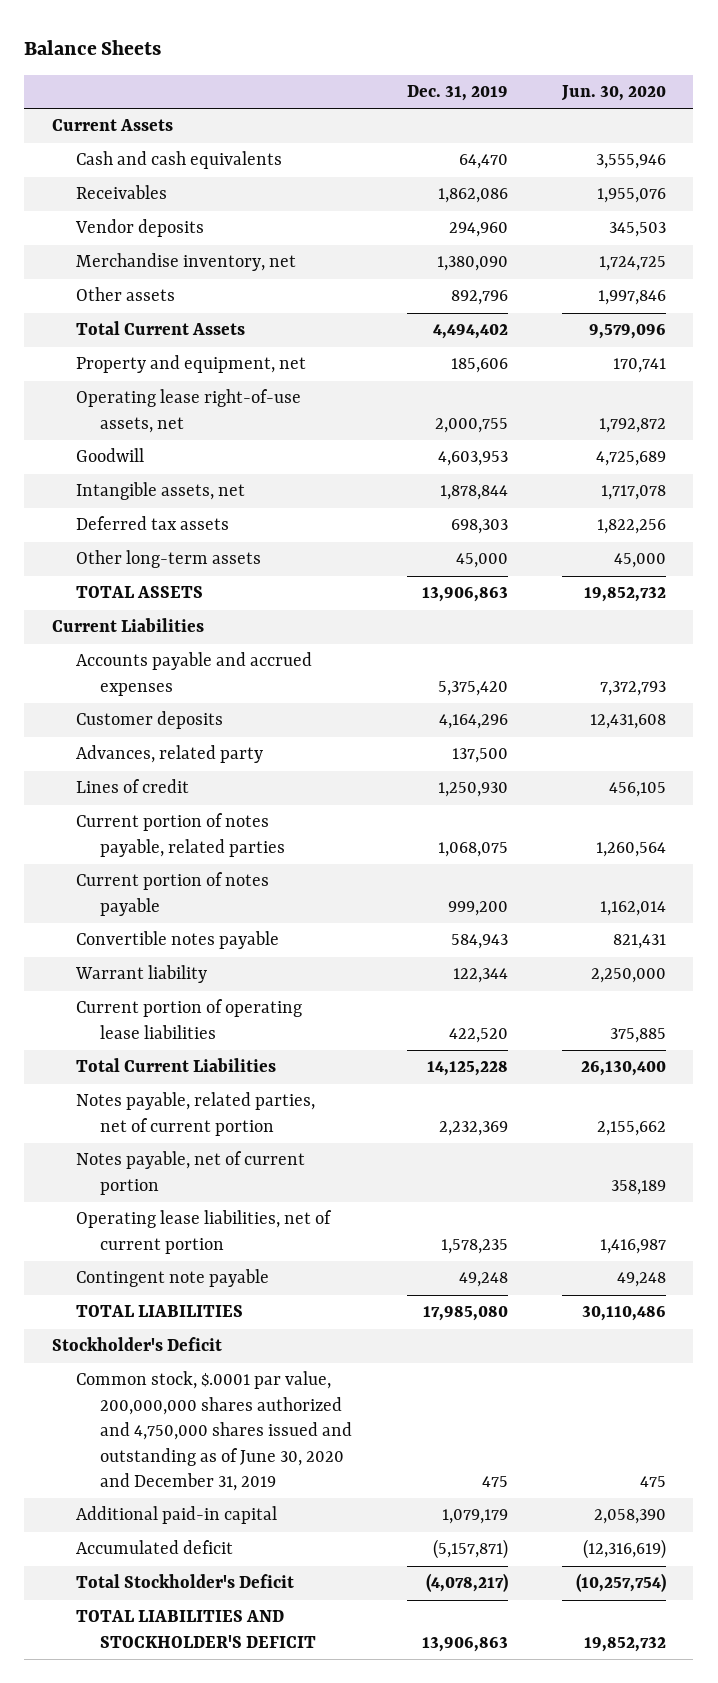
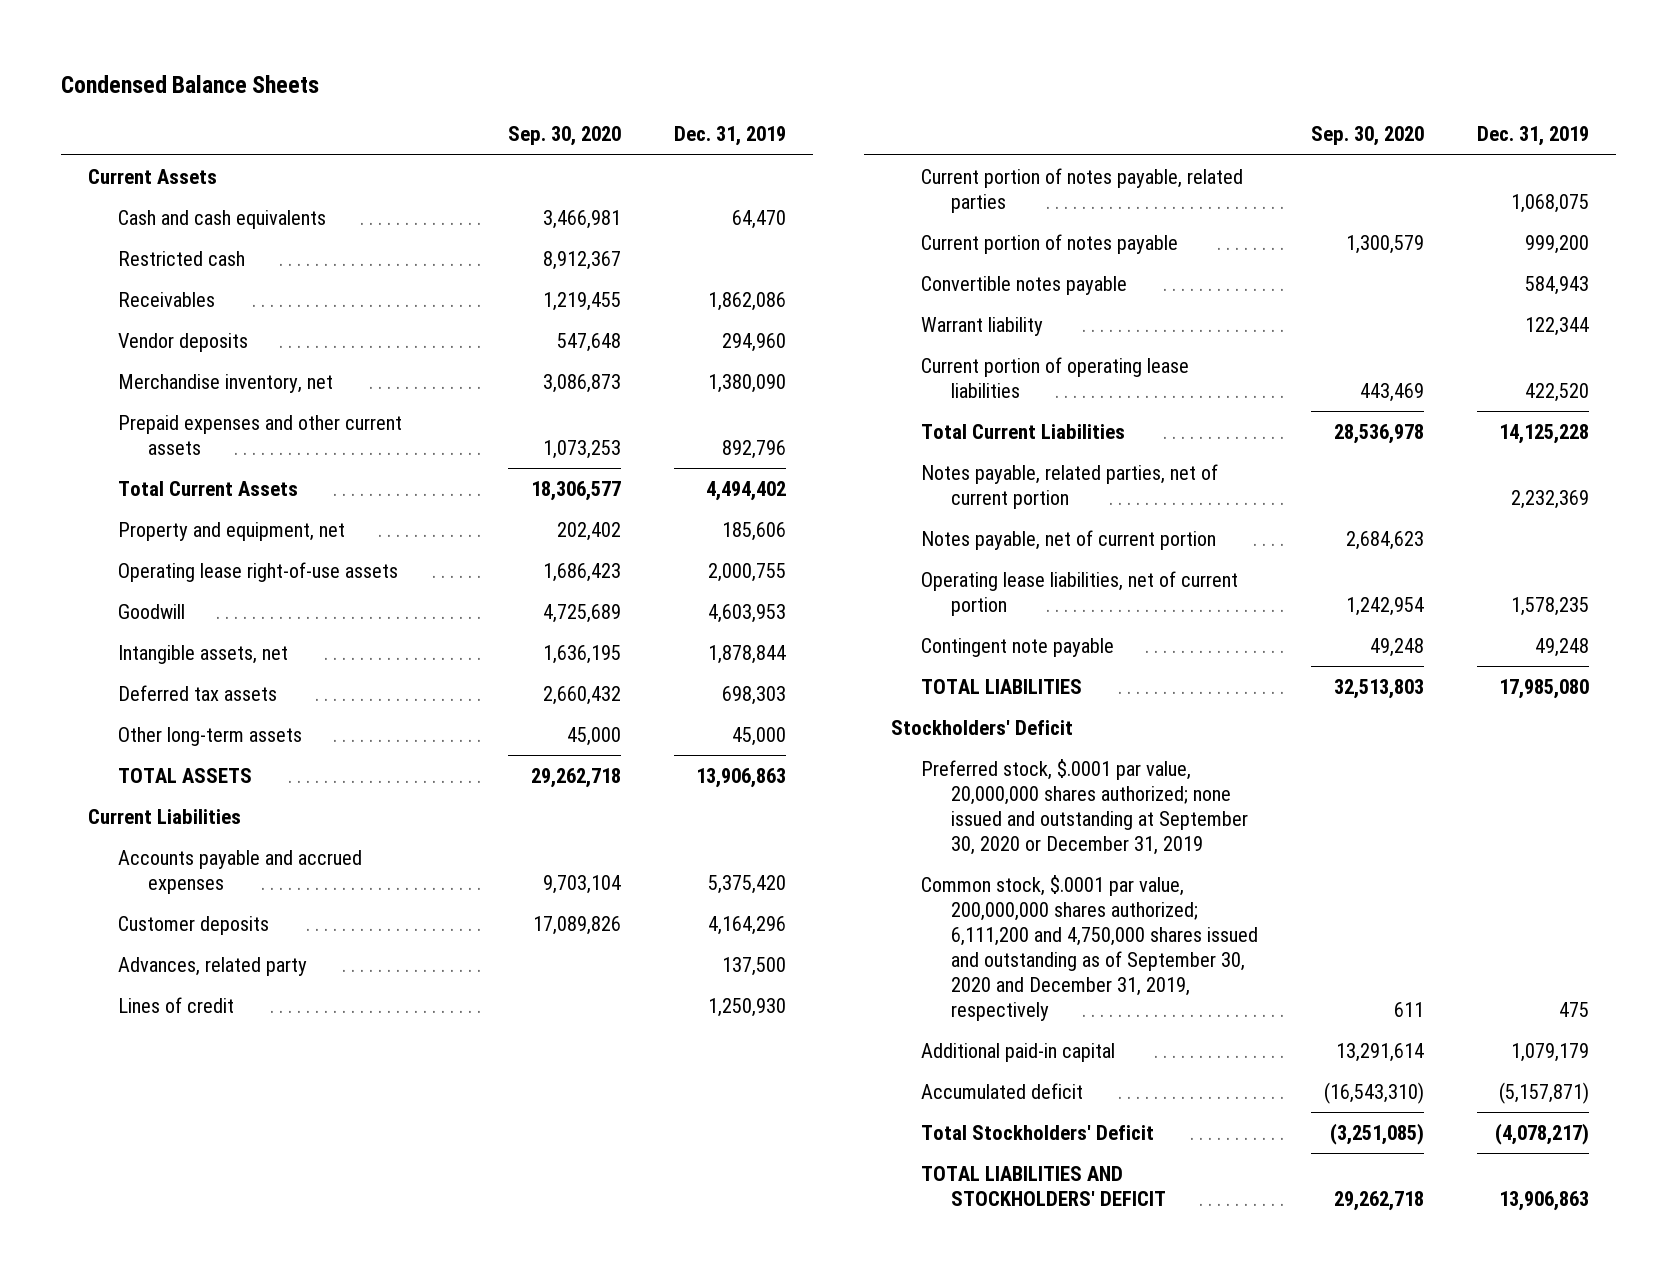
- Balance Sheets
+ Condensed Balance Sheets
- | Dec. 31, 2019 | Jun. 30, 2020
+ | Sep. 30, 2020 | Dec. 31, 2019
+ Restricted cash | 8,912,367 |
- Other assets | 892,796 | 1,997,846
+ Prepaid expenses and other current assets | 1,073,253 | 892,796
- Operating lease right-of-use assets, net | 2,000,755 | 1,792,872
+ Operating lease right-of-use assets | 1,686,423 | 2,000,755
- Stockholder's Deficit
- Common stock, $.0001 par value, 200,000,000 shares authorized and 4,750,000 shares issued and outstanding as of June 30, 2020 and December 31, 2019 | 475 | 475
+ Stockholders' Deficit
+ Preferred stock, $.0001 par value, 20,000,000 shares authorized; none issued and outstanding at September 30, 2020 or December 31, 2019
+ Common stock, $.0001 par value, 200,000,000 shares authorized; 6,111,200 and 4,750,000 shares issued and outstanding as of September 30, 2020 and December 31, 2019, respectively | 611 | 475
- Total Stockholder's Deficit | (4,078,217) | (10,257,754)
- TOTAL LIABILITIES AND STOCKHOLDER'S DEFICIT | 13,906,863 | 19,852,732
+ Total Stockholders' Deficit | (3,251,085) | (4,078,217)
+ TOTAL LIABILITIES AND STOCKHOLDERS' DEFICIT | 29,262,718 | 13,906,863

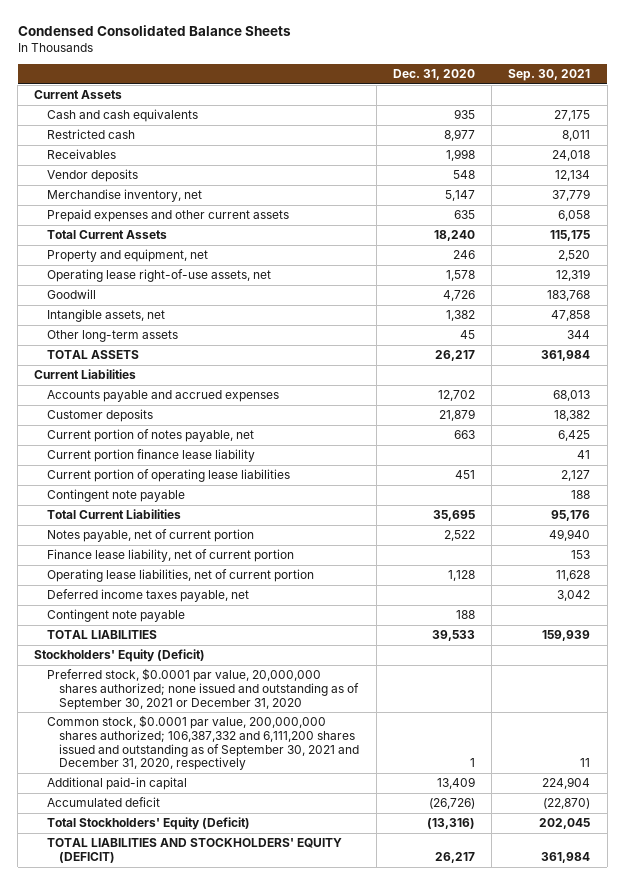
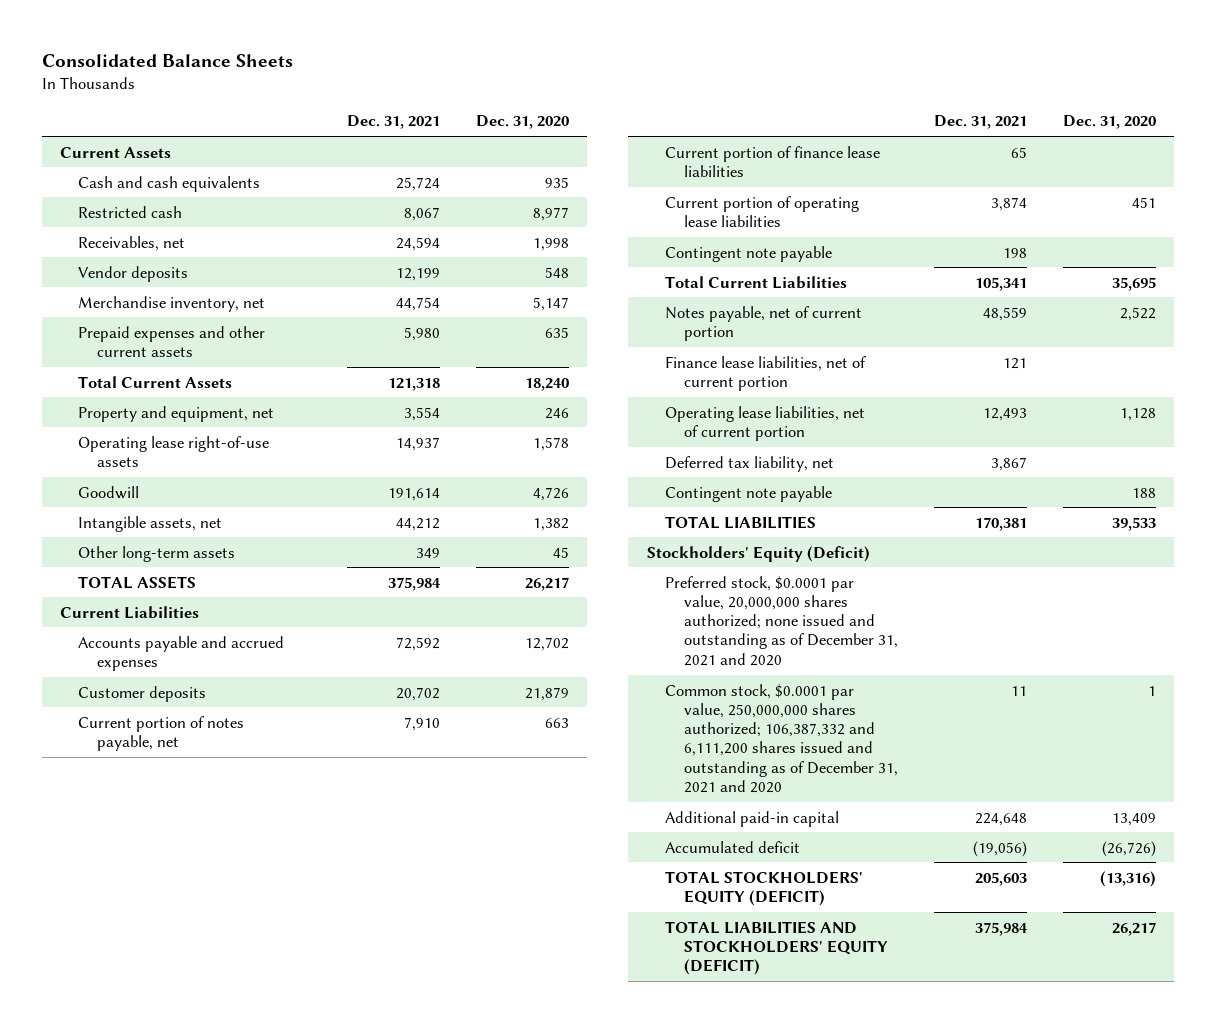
- Condensed Consolidated Balance Sheets
+ Consolidated Balance Sheets
- | Dec. 31, 2020 | Sep. 30, 2021
+ | Dec. 31, 2021 | Dec. 31, 2020
- Receivables | 1,998 | 24,018
+ Receivables, net | 24,594 | 1,998
- Operating lease right-of-use assets, net | 1,578 | 12,319
+ Operating lease right-of-use assets | 14,937 | 1,578
- Current portion finance lease liability | | 41
+ Current portion of finance lease liabilities | 65 |
- Finance lease liability, net of current portion | | 153
+ Finance lease liabilities, net of current portion | 121 |
- Deferred income taxes payable, net | | 3,042
+ Deferred tax liability, net | 3,867 |
- Preferred stock, $0.0001 par value, 20,000,000 shares authorized; none issued and outstanding as of September 30, 2021 or December 31, 2020
- Common stock, $0.0001 par value, 200,000,000 shares authorized; 106,387,332 and 6,111,200 shares issued and outstanding as of September 30, 2021 and December 31, 2020, respectively | 1 | 11
+ Preferred stock, $0.0001 par value, 20,000,000 shares authorized; none issued and outstanding as of December 31, 2021 and 2020
+ Common stock, $0.0001 par value, 250,000,000 shares authorized; 106,387,332 and 6,111,200 shares issued and outstanding as of December 31, 2021 and 2020 | 11 | 1
- Total Stockholders' Equity (Deficit) | (13,316) | 202,045
+ TOTAL STOCKHOLDERS' EQUITY (DEFICIT) | 205,603 | (13,316)

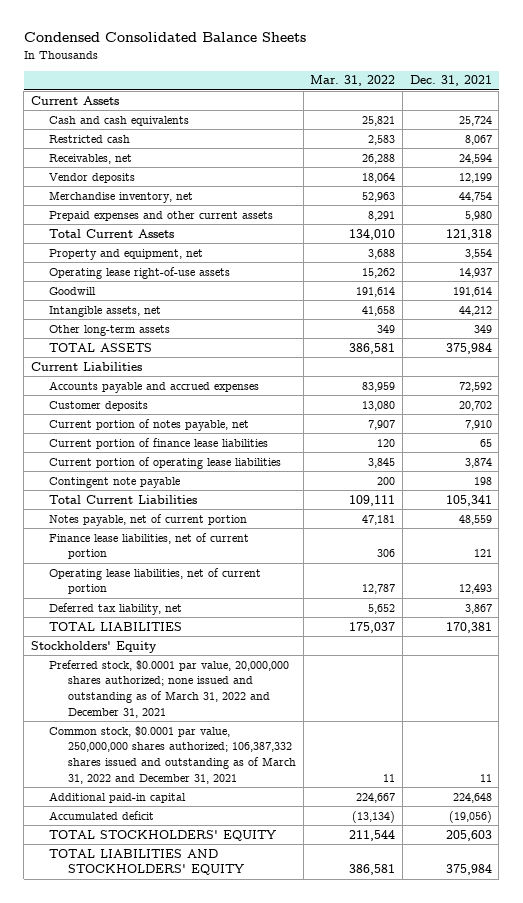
- Consolidated Balance Sheets
+ Condensed Consolidated Balance Sheets
- | Dec. 31, 2021 | Dec. 31, 2020
+ | Mar. 31, 2022 | Dec. 31, 2021
- Contingent note payable | | 188
- Stockholders' Equity (Deficit)
- Preferred stock, $0.0001 par value, 20,000,000 shares authorized; none issued and outstanding as of December 31, 2021 and 2020
- Common stock, $0.0001 par value, 250,000,000 shares authorized; 106,387,332 and 6,111,200 shares issued and outstanding as of December 31, 2021 and 2020 | 11 | 1
+ Stockholders' Equity
+ Preferred stock, $0.0001 par value, 20,000,000 shares authorized; none issued and outstanding as of March 31, 2022 and December 31, 2021
+ Common stock, $0.0001 par value, 250,000,000 shares authorized; 106,387,332 shares issued and outstanding as of March 31, 2022 and December 31, 2021 | 11 | 11
- TOTAL STOCKHOLDERS' EQUITY (DEFICIT) | 205,603 | (13,316)
- TOTAL LIABILITIES AND STOCKHOLDERS' EQUITY (DEFICIT) | 375,984 | 26,217
+ TOTAL STOCKHOLDERS' EQUITY | 211,544 | 205,603
+ TOTAL LIABILITIES AND STOCKHOLDERS' EQUITY | 386,581 | 375,984

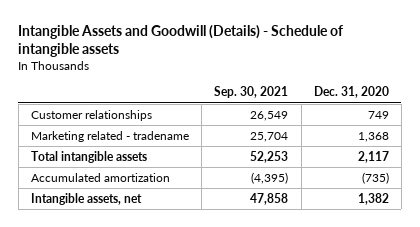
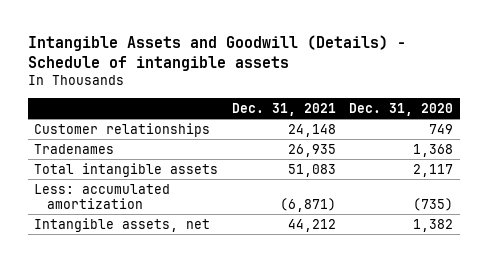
- | Sep. 30, 2021 | Dec. 31, 2020
+ | Dec. 31, 2021 | Dec. 31, 2020
- Marketing related - tradename | 25,704 | 1,368
+ Tradenames | 26,935 | 1,368
- Accumulated amortization | (4,395) | (735)
+ Less: accumulated amortization | (6,871) | (735)

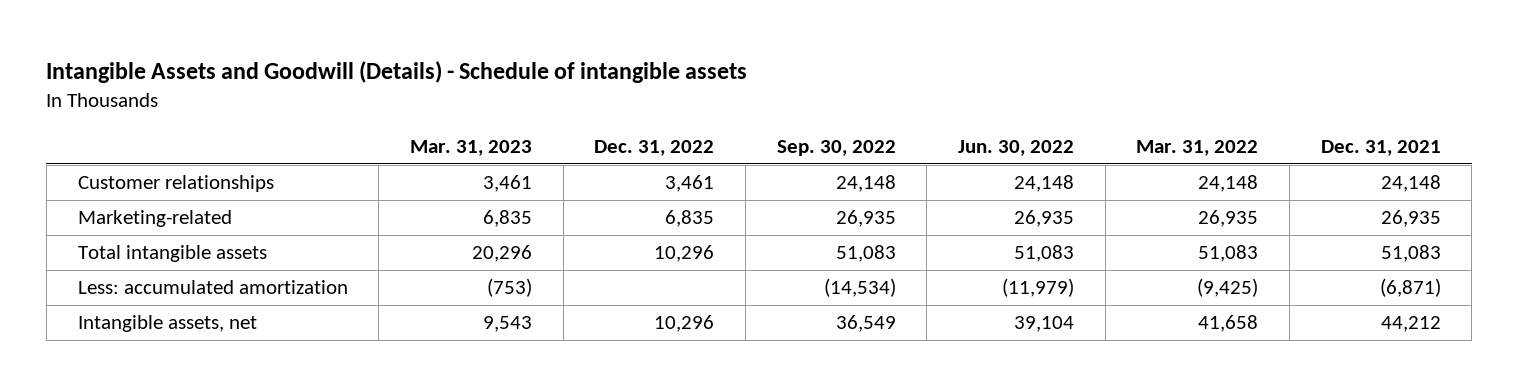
- | Dec. 31, 2021 | Dec. 31, 2020
+ | Mar. 31, 2023 | Dec. 31, 2022 | Sep. 30, 2022 | Jun. 30, 2022 | Mar. 31, 2022 | Dec. 31, 2021
- Tradenames | 26,935 | 1,368
+ Marketing-related | 6,835 | 6,835 | 26,935 | 26,935 | 26,935 | 26,935

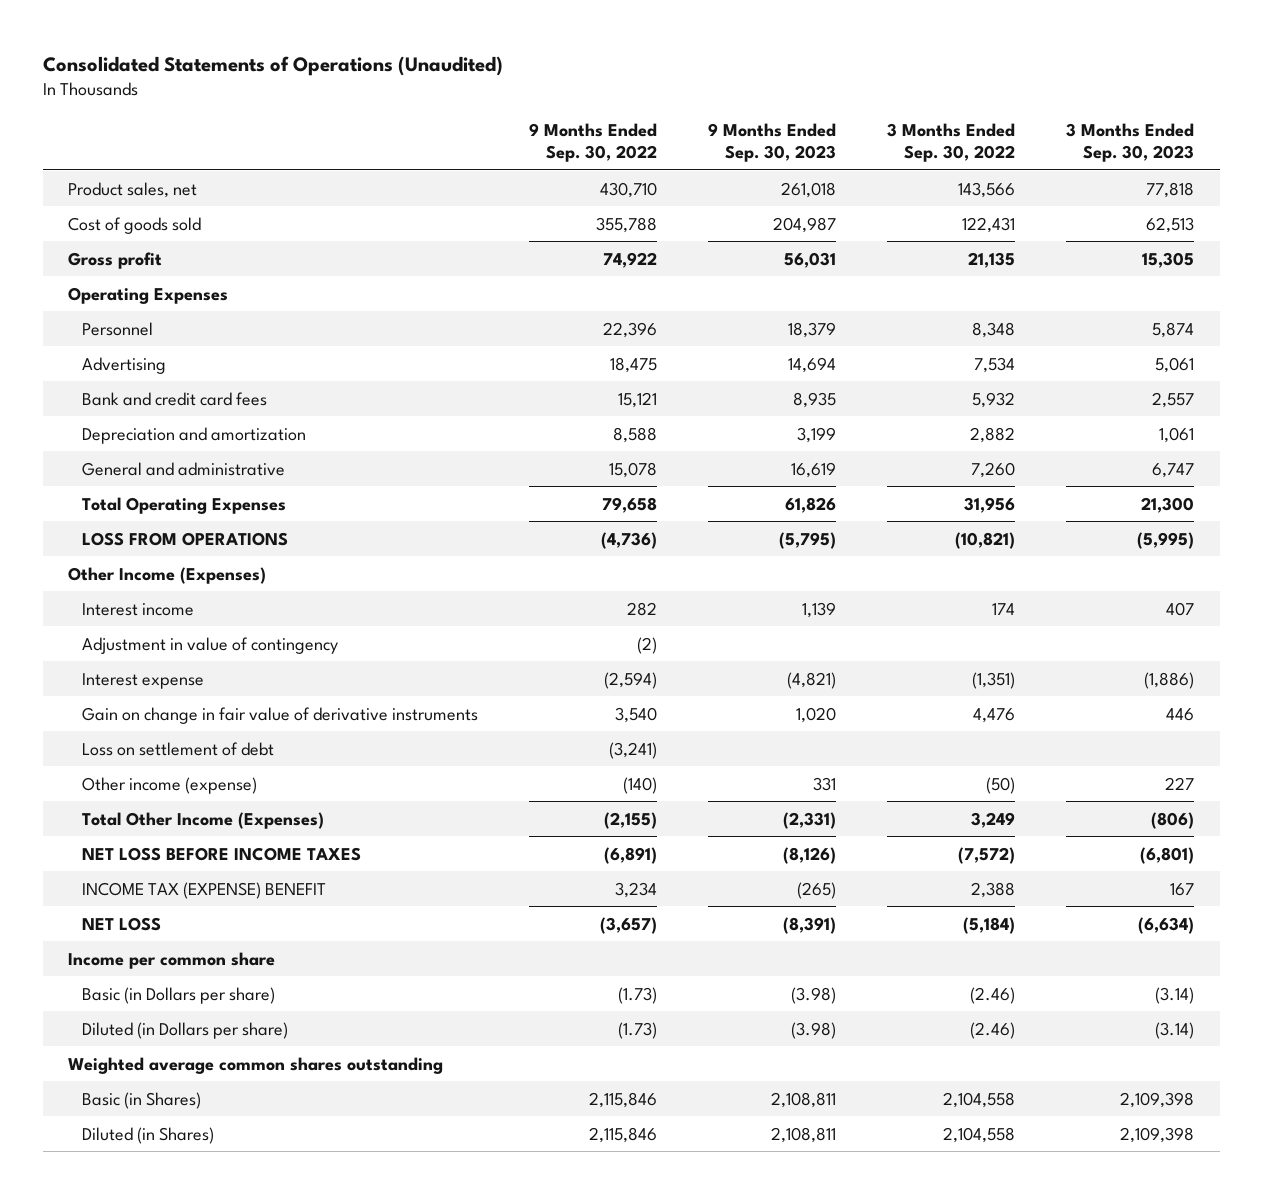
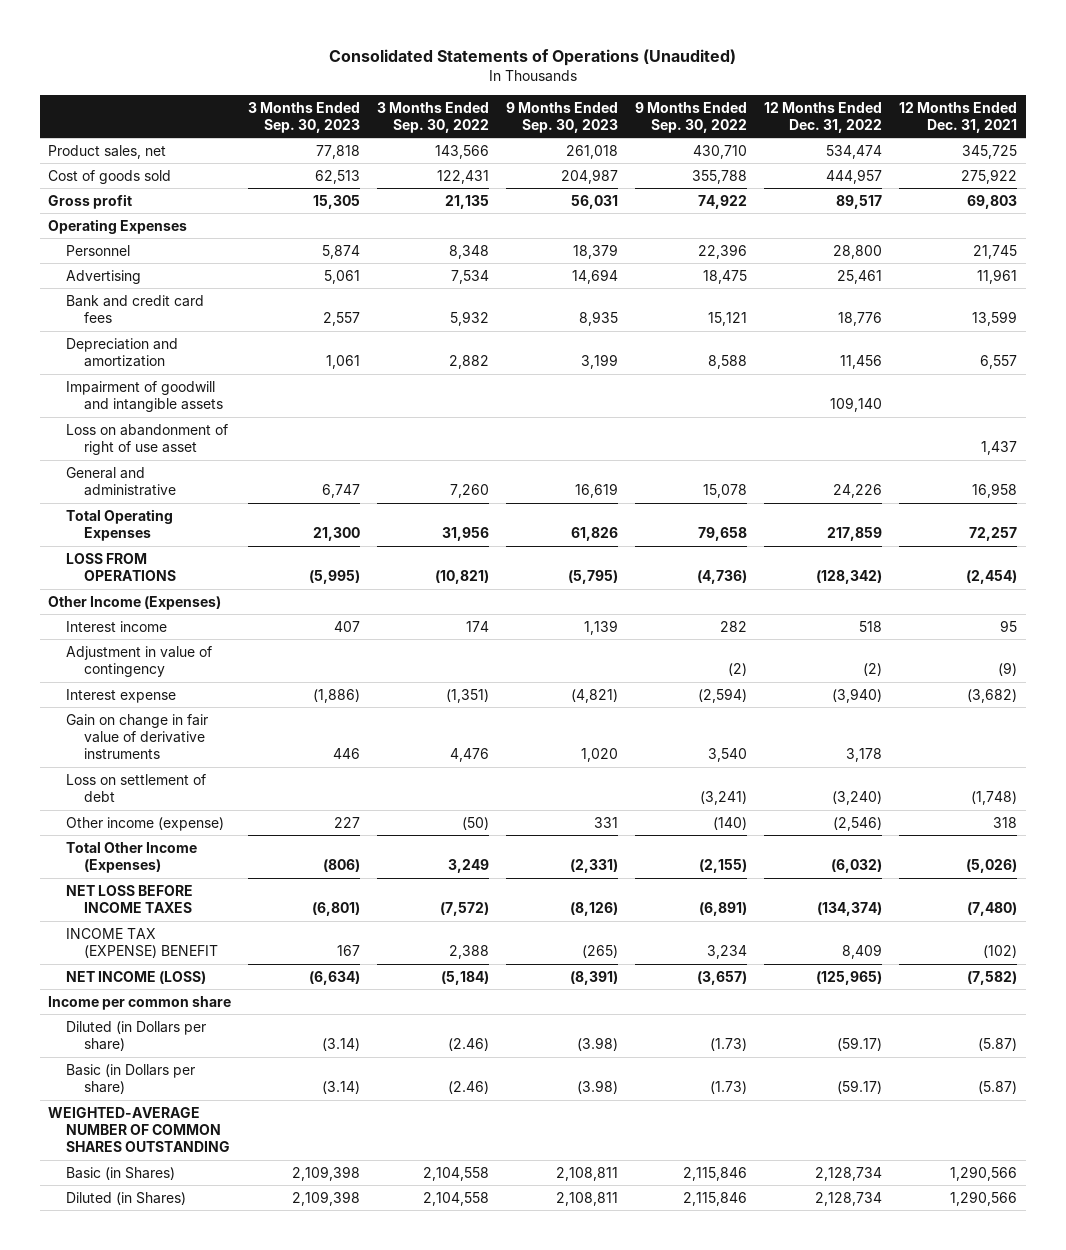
- | 9 Months Ended Sep. 30, 2022 | 9 Months Ended Sep. 30, 2023 | 3 Months Ended Sep. 30, 2022 | 3 Months Ended Sep. 30, 2023
+ | 3 Months Ended Sep. 30, 2023 | 3 Months Ended Sep. 30, 2022 | 9 Months Ended Sep. 30, 2023 | 9 Months Ended Sep. 30, 2022 | 12 Months Ended Dec. 31, 2022 | 12 Months Ended Dec. 31, 2021
+ Impairment of goodwill and intangible assets | | | | | 109,140 |
+ Loss on abandonment of right of use asset | | | | | | 1,437
- NET LOSS | (3,657) | (8,391) | (5,184) | (6,634)
+ NET INCOME (LOSS) | (6,634) | (5,184) | (8,391) | (3,657) | (125,965) | (7,582)
- Weighted average common shares outstanding
moved down: Basic (in Dollars per share) | (3.14) | (2.46) | (3.98) | (1.73) | (59.17) | (5.87)
+ WEIGHTED-AVERAGE NUMBER OF COMMON SHARES OUTSTANDING

